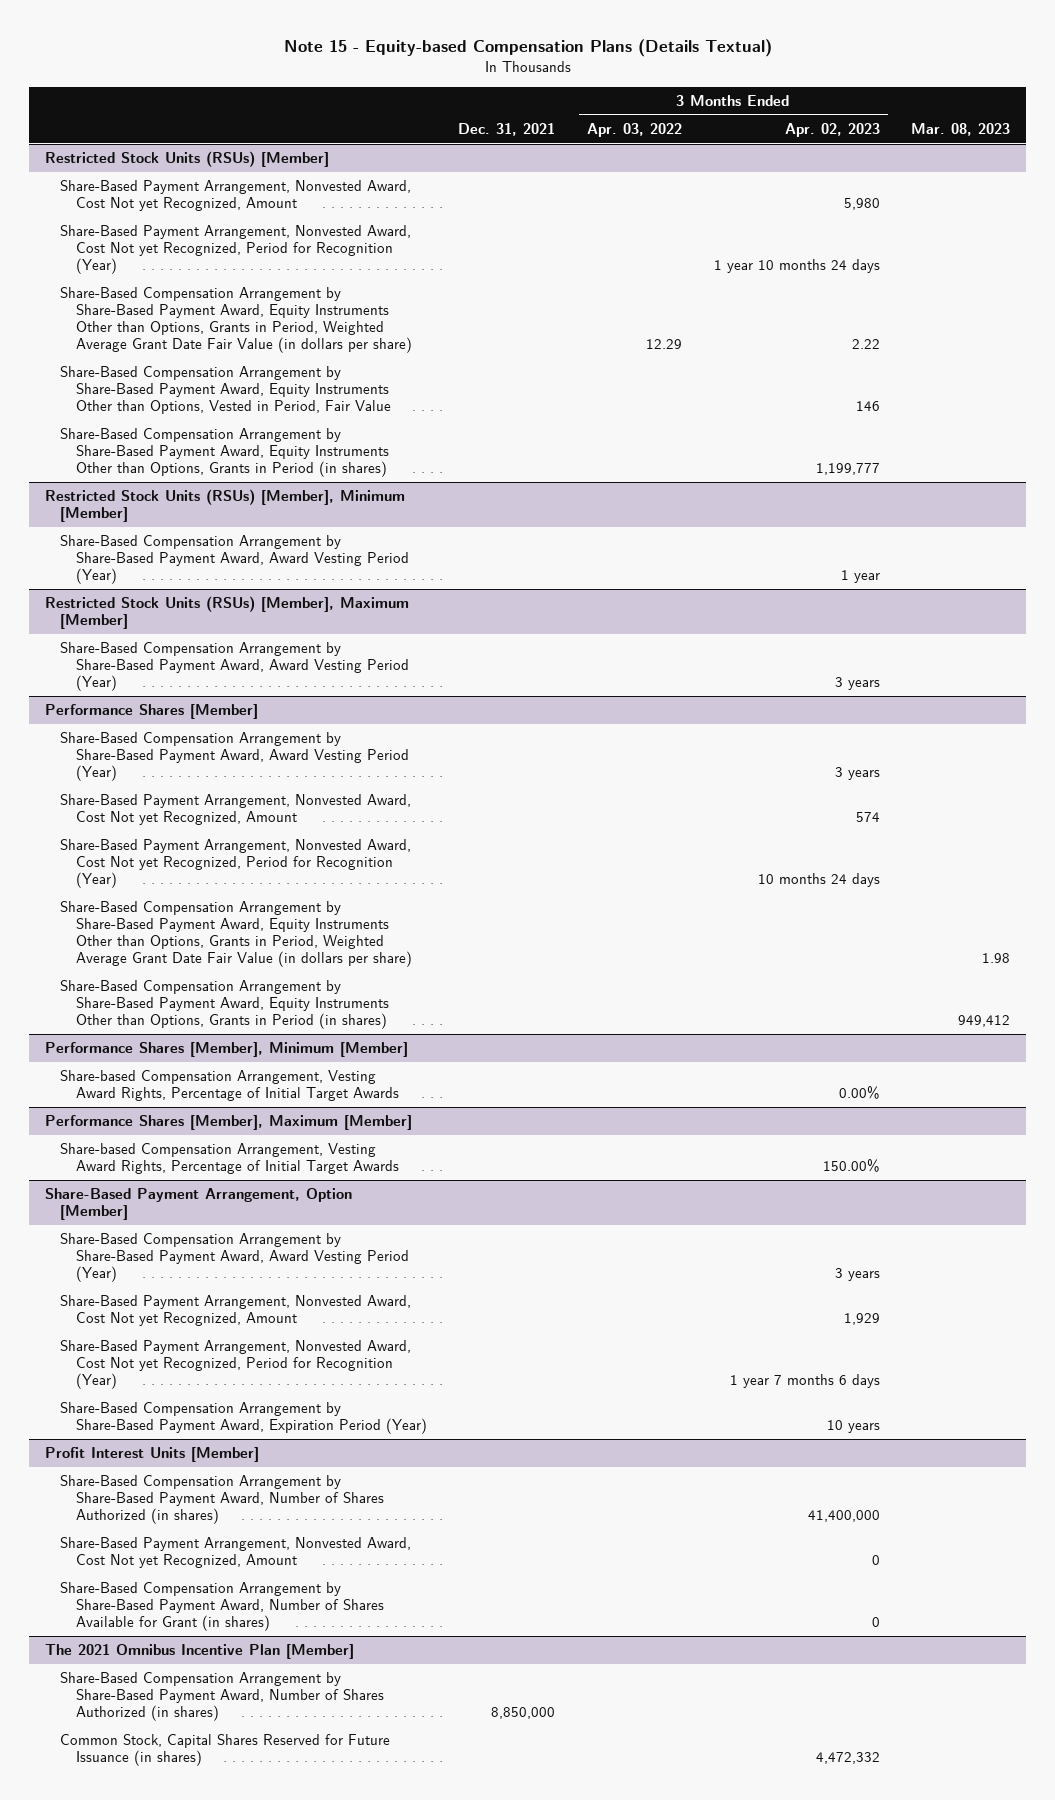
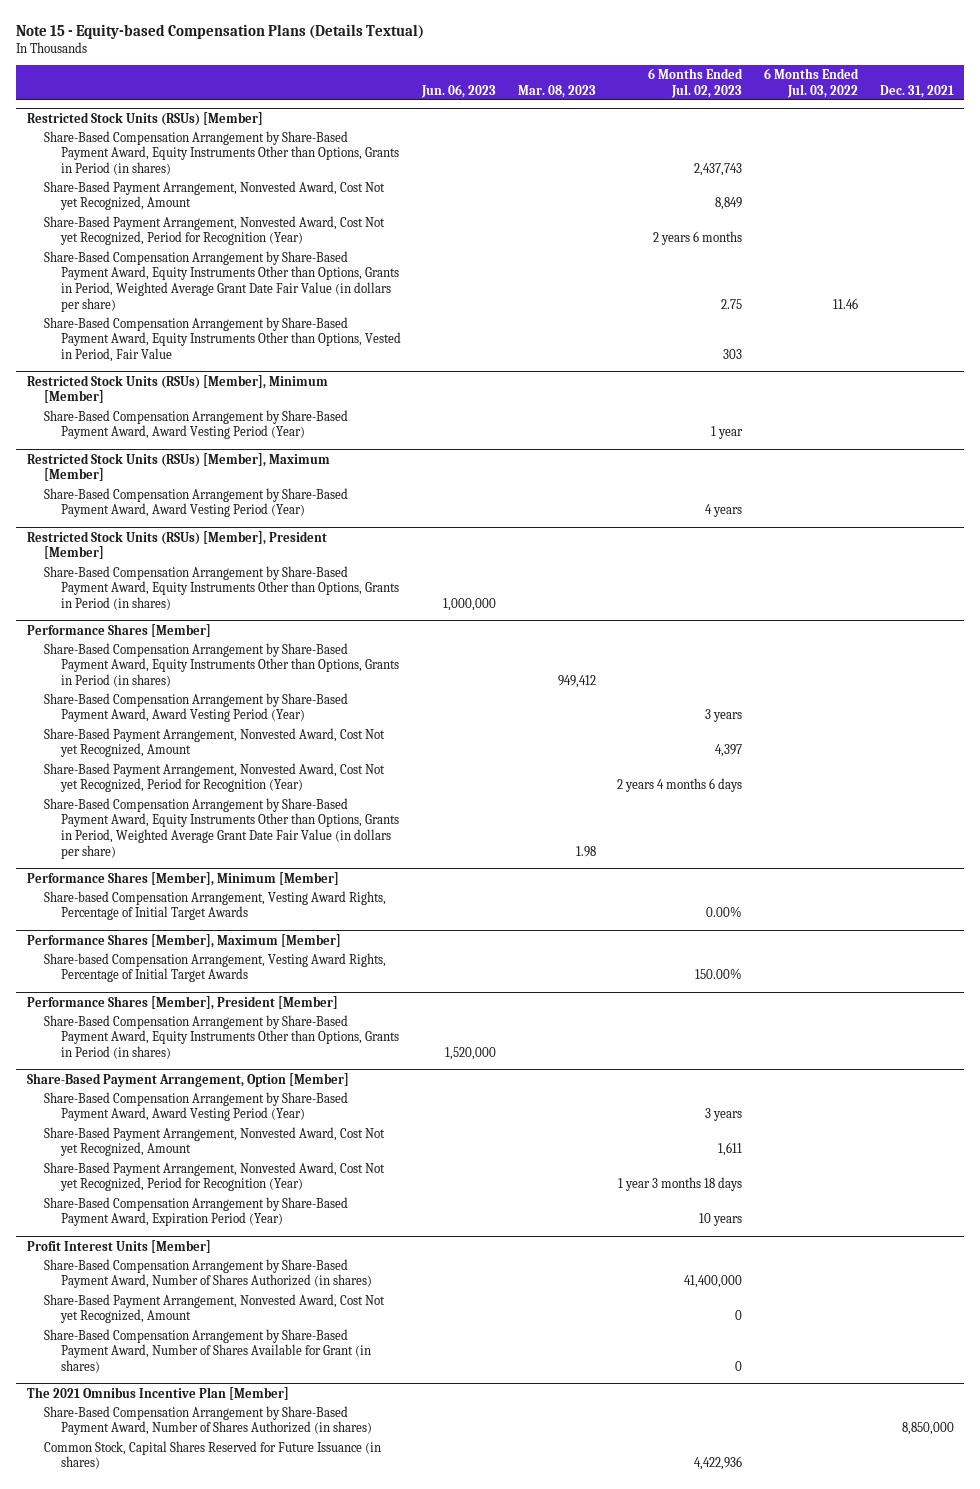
- | Dec. 31, 2021 | 3 Months Ended Apr. 03, 2022 | 3 Months Ended Apr. 02, 2023 | Mar. 08, 2023
+ | Jun. 06, 2023 | Mar. 08, 2023 | 6 Months Ended Jul. 02, 2023 | 6 Months Ended Jul. 03, 2022 | Dec. 31, 2021
@ Restricted Stock Units (RSUs) [Member]
moved up: Share-Based Compensation Arrangement by Share-Based Payment Award, Equity Instruments Other than Options, Grants in Period (in shares) | | | 2,437,743 | |
+ Restricted Stock Units (RSUs) [Member], President [Member]
+ Share-Based Compensation Arrangement by Share-Based Payment Award, Equity Instruments Other than Options, Grants in Period (in shares) | 1,000,000 | | | |
@ Performance Shares [Member]
moved up: Share-Based Compensation Arrangement by Share-Based Payment Award, Equity Instruments Other than Options, Grants in Period (in shares) | | 949,412 | | |
+ Performance Shares [Member], President [Member]
+ Share-Based Compensation Arrangement by Share-Based Payment Award, Equity Instruments Other than Options, Grants in Period (in shares) | 1,520,000 | | | |

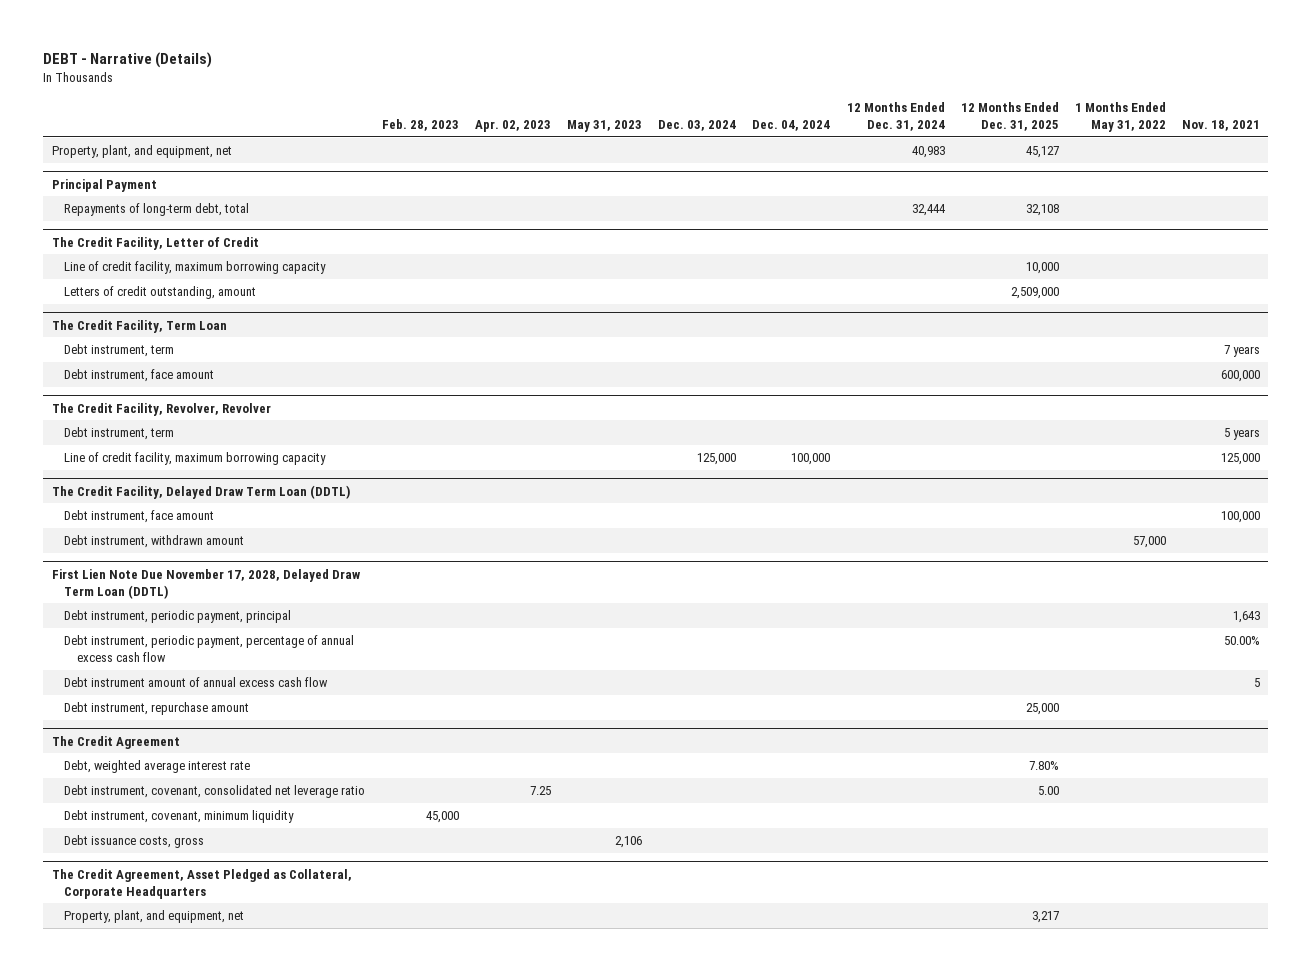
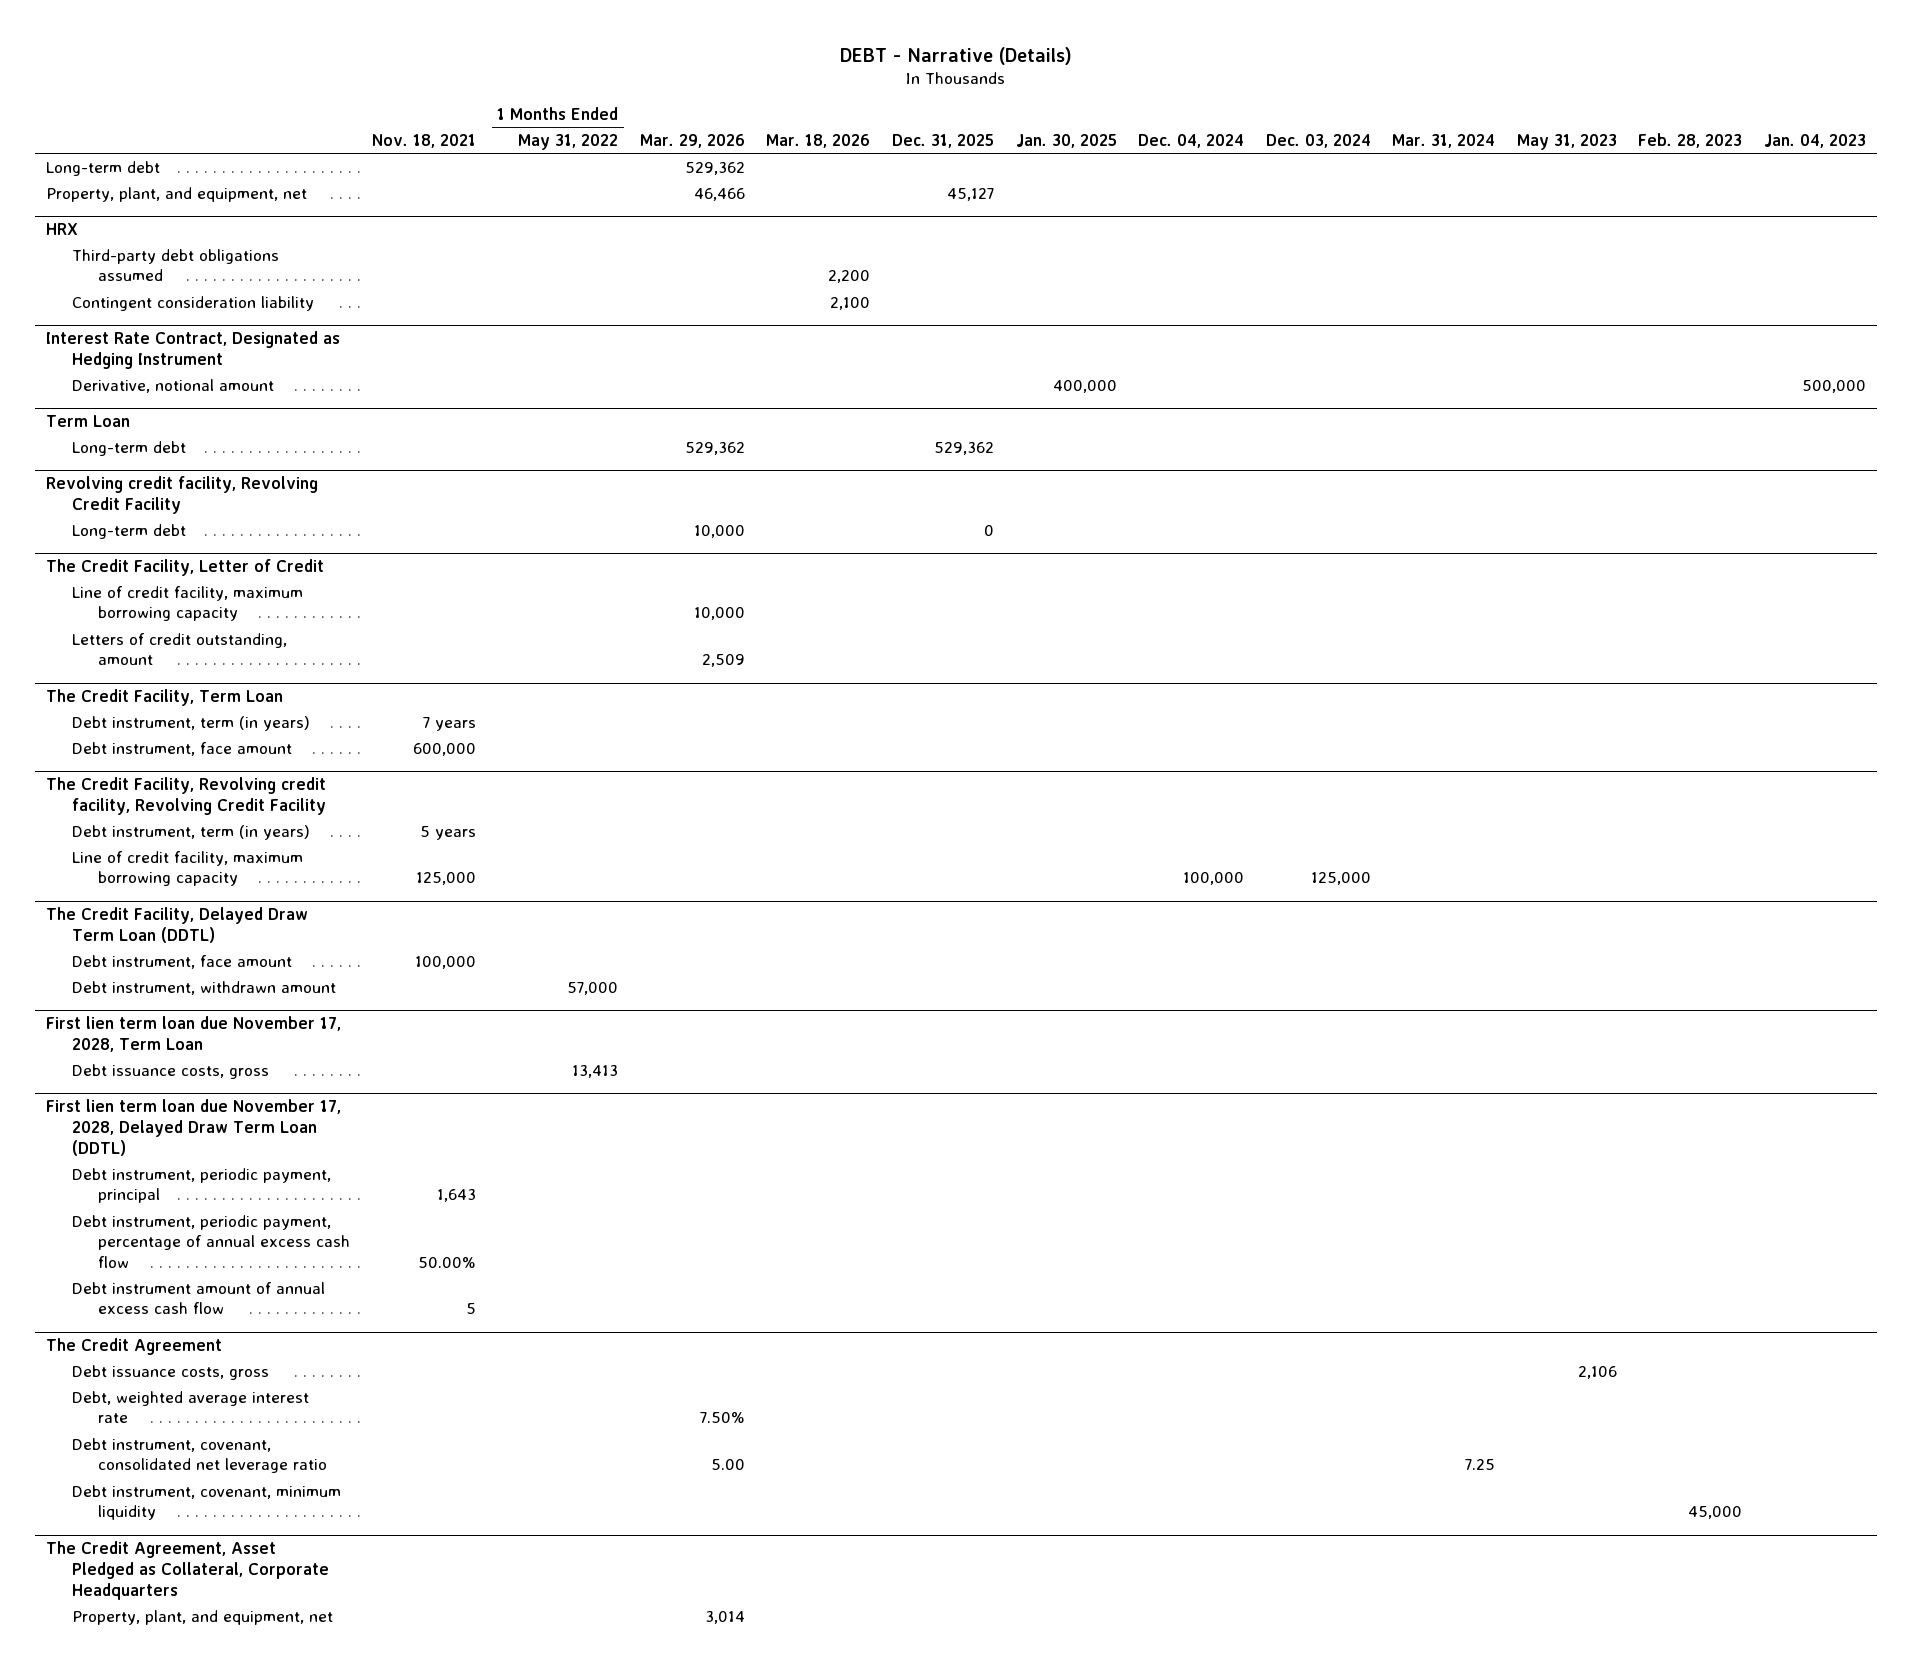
- | Feb. 28, 2023 | Apr. 02, 2023 | May 31, 2023 | Dec. 03, 2024 | Dec. 04, 2024 | 12 Months Ended Dec. 31, 2024 | 12 Months Ended Dec. 31, 2025 | 1 Months Ended May 31, 2022 | Nov. 18, 2021
+ | Nov. 18, 2021 | 1 Months Ended May 31, 2022 | Mar. 29, 2026 | Mar. 18, 2026 | Dec. 31, 2025 | Jan. 30, 2025 | Dec. 04, 2024 | Dec. 03, 2024 | Mar. 31, 2024 | May 31, 2023 | Feb. 28, 2023 | Jan. 04, 2023
+ Long-term debt | | | 529,362 | | | | | | | | |
- Principal Payment
- Repayments of long-term debt, total | | | | | | 32,444 | 32,108 | |
+ HRX
+ Third-party debt obligations assumed | | | | 2,200 | | | | | | | |
+ Contingent consideration liability | | | | 2,100 | | | | | | | |
+ Interest Rate Contract, Designated as Hedging Instrument
+ Derivative, notional amount | | | | | | 400,000 | | | | | | 500,000
+ Term Loan
+ Long-term debt | | | 529,362 | | 529,362 | | | | | | |
+ Revolving credit facility, Revolving Credit Facility
+ Long-term debt | | | 10,000 | | 0 | | | | | | |
@ The Credit Facility, Term Loan
- Debt instrument, term | | | | | | | | | 7 years
+ Debt instrument, term (in years) | 7 years | | | | | | | | | | |
- The Credit Facility, Revolver, Revolver
- Debt instrument, term | | | | | | | | | 5 years
+ The Credit Facility, Revolving credit facility, Revolving Credit Facility
+ Debt instrument, term (in years) | 5 years | | | | | | | | | | |
- First Lien Note Due November 17, 2028, Delayed Draw Term Loan (DDTL)
+ First lien term loan due November 17, 2028, Term Loan
+ Debt issuance costs, gross | | 13,413 | | | | | | | | | |
+ First lien term loan due November 17, 2028, Delayed Draw Term Loan (DDTL)
- Debt instrument, repurchase amount | | | | | | | 25,000 | |
@ The Credit Agreement
moved up: Debt issuance costs, gross | | | | | | | | | | 2,106 | |

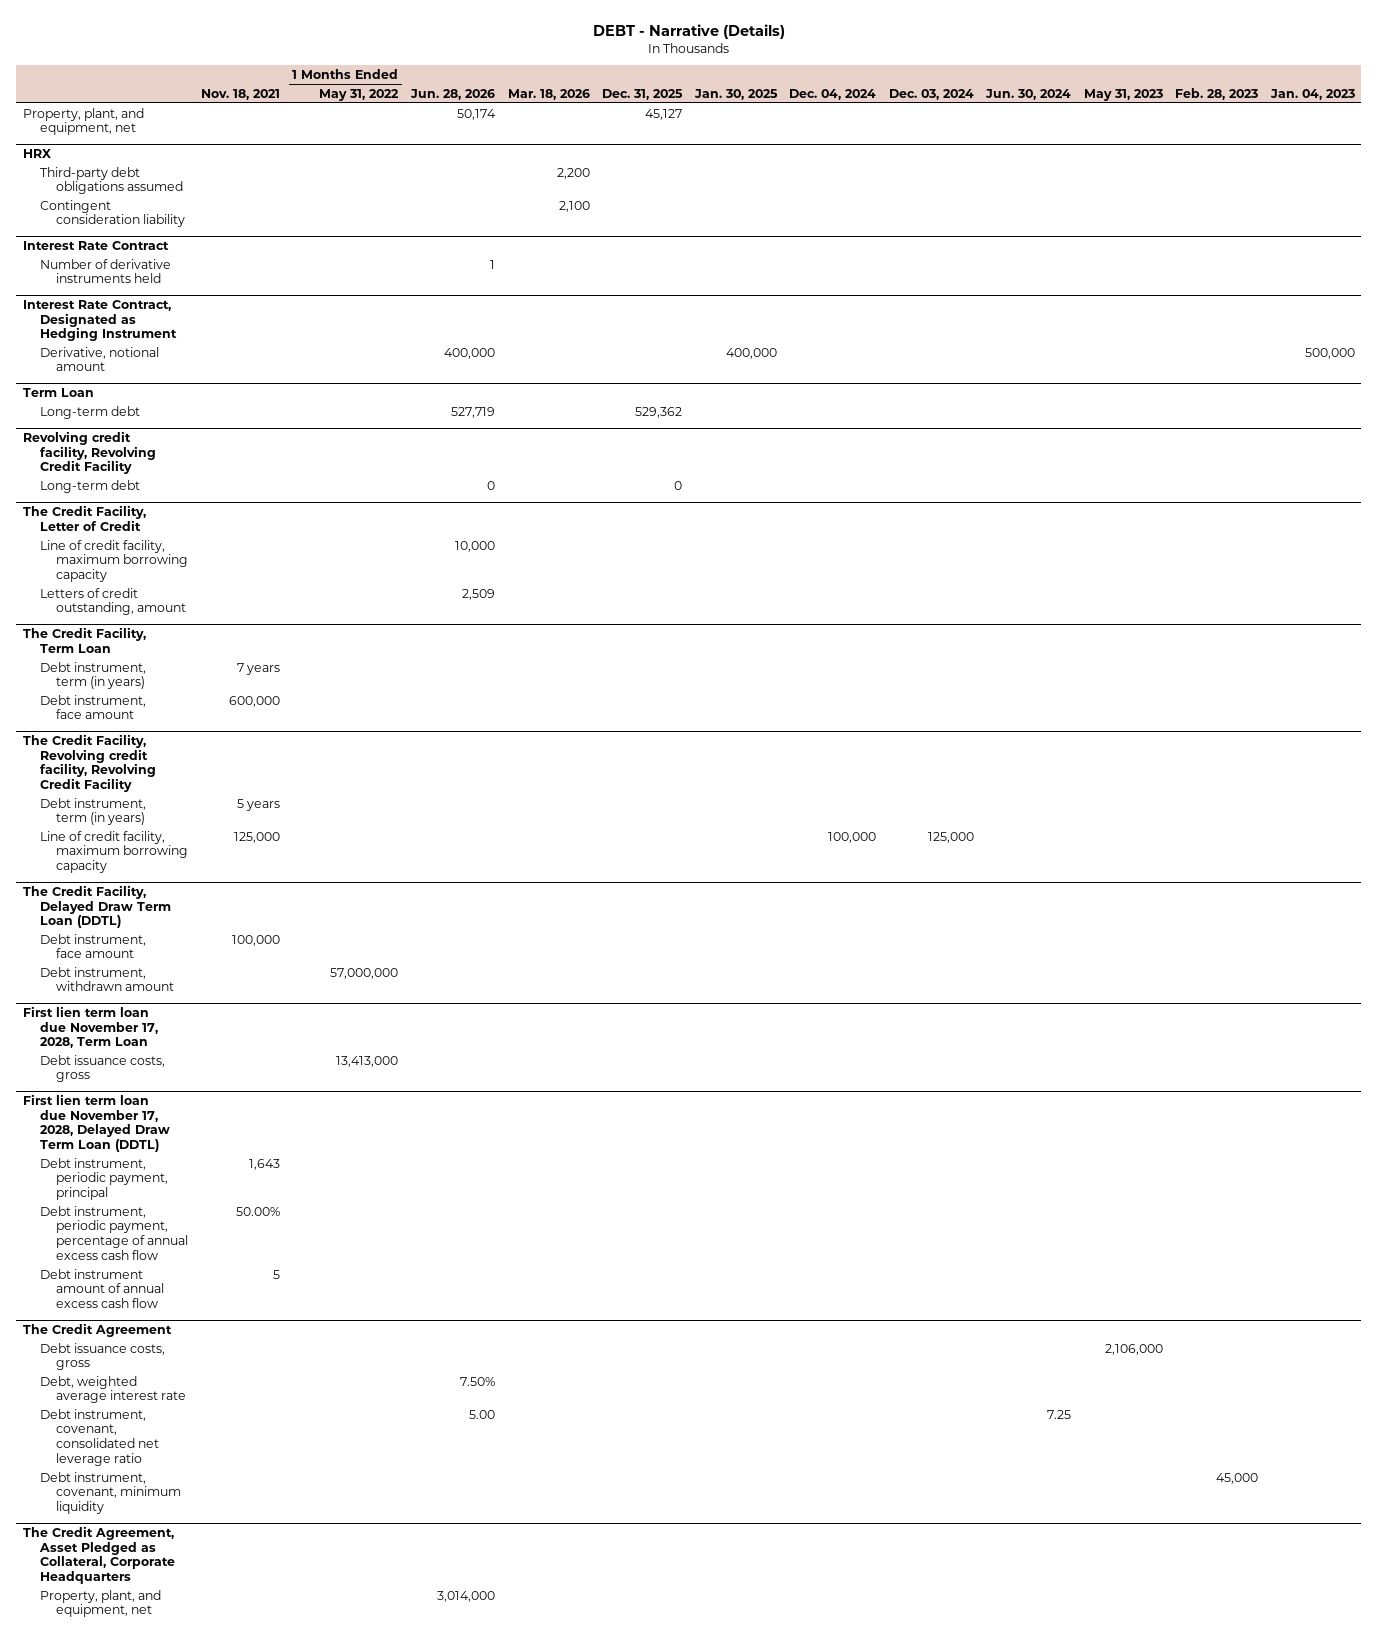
- | Nov. 18, 2021 | 1 Months Ended May 31, 2022 | Mar. 29, 2026 | Mar. 18, 2026 | Dec. 31, 2025 | Jan. 30, 2025 | Dec. 04, 2024 | Dec. 03, 2024 | Mar. 31, 2024 | May 31, 2023 | Feb. 28, 2023 | Jan. 04, 2023
+ | Nov. 18, 2021 | 1 Months Ended May 31, 2022 | Jun. 28, 2026 | Mar. 18, 2026 | Dec. 31, 2025 | Jan. 30, 2025 | Dec. 04, 2024 | Dec. 03, 2024 | Jun. 30, 2024 | May 31, 2023 | Feb. 28, 2023 | Jan. 04, 2023
- Long-term debt | | | 529,362 | | | | | | | | |
+ Interest Rate Contract
+ Number of derivative instruments held | | | 1 | | | | | | | | |
@ The Credit Facility, Delayed Draw Term Loan (DDTL)
- Debt instrument, withdrawn amount | | 57,000 | | | | | | | | | |
+ Debt instrument, withdrawn amount | | 57,000,000 | | | | | | | | | |
@ First lien term loan due November 17, 2028, Term Loan
- Debt issuance costs, gross | | 13,413 | | | | | | | | | |
+ Debt issuance costs, gross | | 13,413,000 | | | | | | | | | |
@ The Credit Agreement
- Debt issuance costs, gross | | | | | | | | | | 2,106 | |
+ Debt issuance costs, gross | | | | | | | | | | 2,106,000 | |

